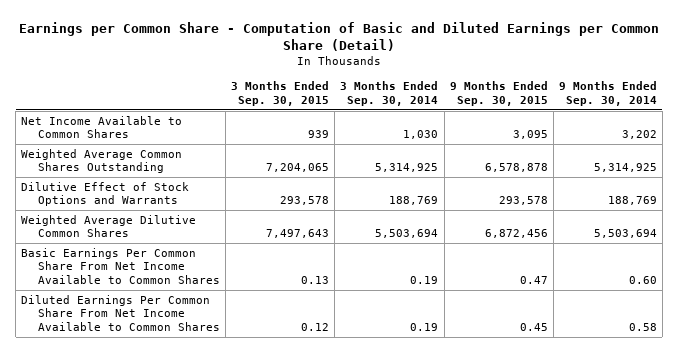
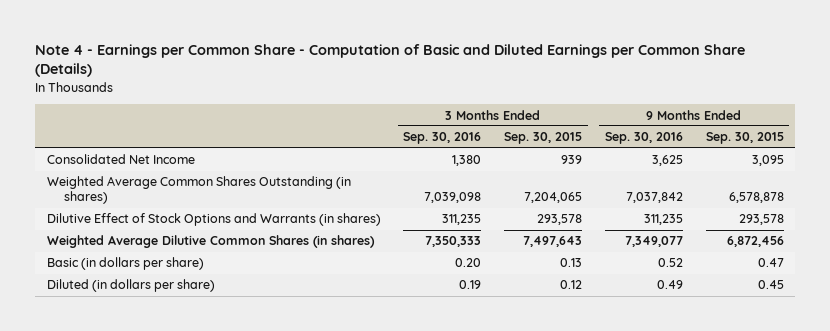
- Earnings per Common Share - Computation of Basic and Diluted Earnings per Common Share (Detail)
+ Note 4 - Earnings per Common Share - Computation of Basic and Diluted Earnings per Common Share (Details)
- | 3 Months Ended Sep. 30, 2015 | 3 Months Ended Sep. 30, 2014 | 9 Months Ended Sep. 30, 2015 | 9 Months Ended Sep. 30, 2014
+ | 3 Months Ended Sep. 30, 2016 | 3 Months Ended Sep. 30, 2015 | 9 Months Ended Sep. 30, 2016 | 9 Months Ended Sep. 30, 2015
- Net Income Available to Common Shares | 939 | 1,030 | 3,095 | 3,202
- Weighted Average Common Shares Outstanding | 7,204,065 | 5,314,925 | 6,578,878 | 5,314,925
- Dilutive Effect of Stock Options and Warrants | 293,578 | 188,769 | 293,578 | 188,769
- Weighted Average Dilutive Common Shares | 7,497,643 | 5,503,694 | 6,872,456 | 5,503,694
- Basic Earnings Per Common Share From Net Income Available to Common Shares | 0.13 | 0.19 | 0.47 | 0.60
- Diluted Earnings Per Common Share From Net Income Available to Common Shares | 0.12 | 0.19 | 0.45 | 0.58
+ Consolidated Net Income | 1,380 | 939 | 3,625 | 3,095
+ Weighted Average Common Shares Outstanding (in shares) | 7,039,098 | 7,204,065 | 7,037,842 | 6,578,878
+ Dilutive Effect of Stock Options and Warrants (in shares) | 311,235 | 293,578 | 311,235 | 293,578
+ Weighted Average Dilutive Common Shares (in shares) | 7,350,333 | 7,497,643 | 7,349,077 | 6,872,456
+ Basic (in dollars per share) | 0.20 | 0.13 | 0.52 | 0.47
+ Diluted (in dollars per share) | 0.19 | 0.12 | 0.49 | 0.45

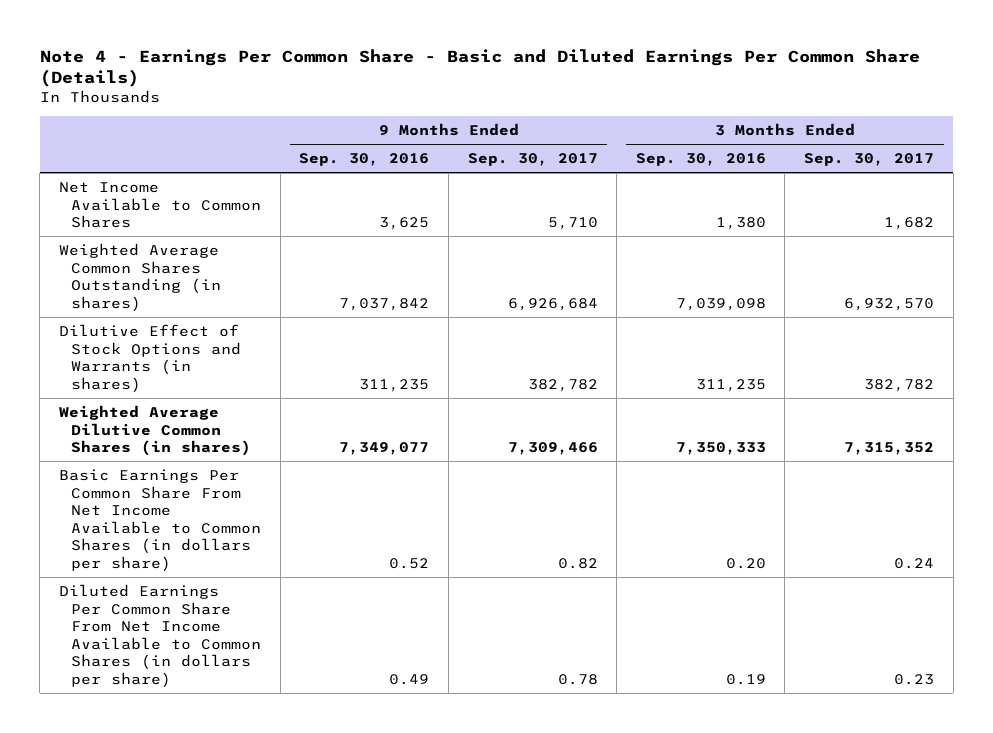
- Note 4 - Earnings per Common Share - Computation of Basic and Diluted Earnings per Common Share (Details)
+ Note 4 - Earnings Per Common Share - Basic and Diluted Earnings Per Common Share (Details)
- | 3 Months Ended Sep. 30, 2016 | 3 Months Ended Sep. 30, 2015 | 9 Months Ended Sep. 30, 2016 | 9 Months Ended Sep. 30, 2015
+ | 9 Months Ended Sep. 30, 2016 | 9 Months Ended Sep. 30, 2017 | 3 Months Ended Sep. 30, 2016 | 3 Months Ended Sep. 30, 2017
- Consolidated Net Income | 1,380 | 939 | 3,625 | 3,095
+ Net Income Available to Common Shares | 3,625 | 5,710 | 1,380 | 1,682
- Basic (in dollars per share) | 0.20 | 0.13 | 0.52 | 0.47
- Diluted (in dollars per share) | 0.19 | 0.12 | 0.49 | 0.45
+ Basic Earnings Per Common Share From Net Income Available to Common Shares (in dollars per share) | 0.52 | 0.82 | 0.20 | 0.24
+ Diluted Earnings Per Common Share From Net Income Available to Common Shares (in dollars per share) | 0.49 | 0.78 | 0.19 | 0.23

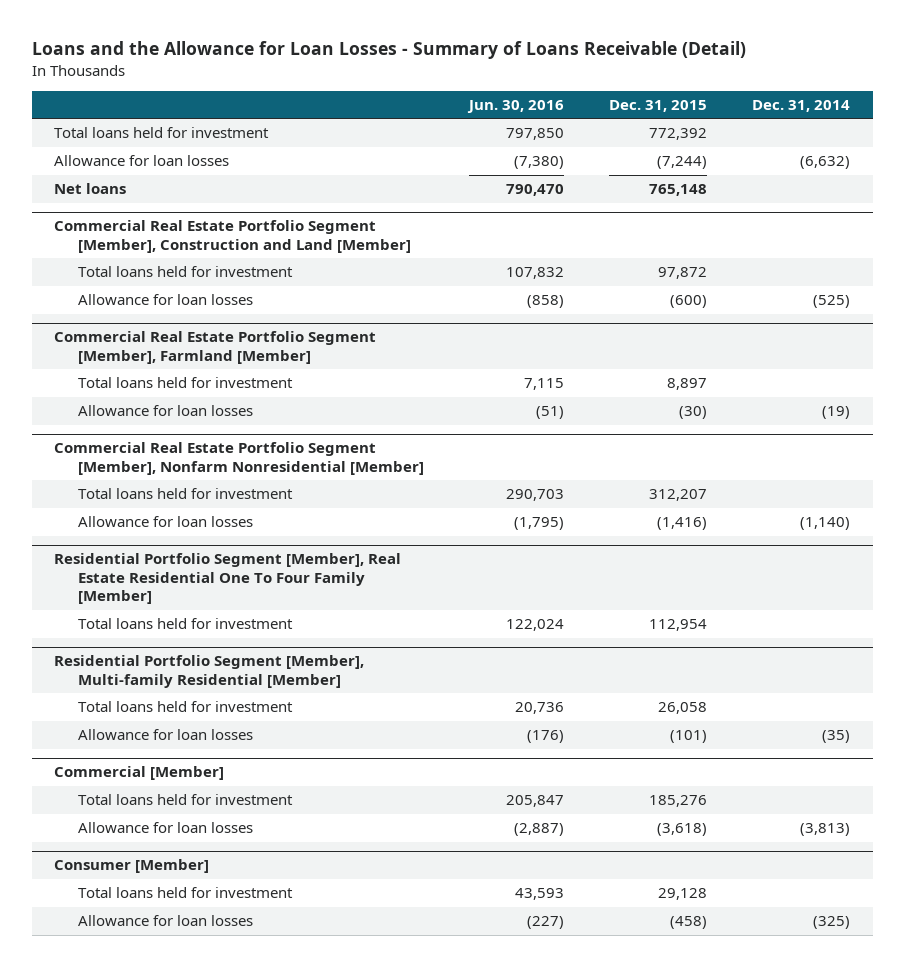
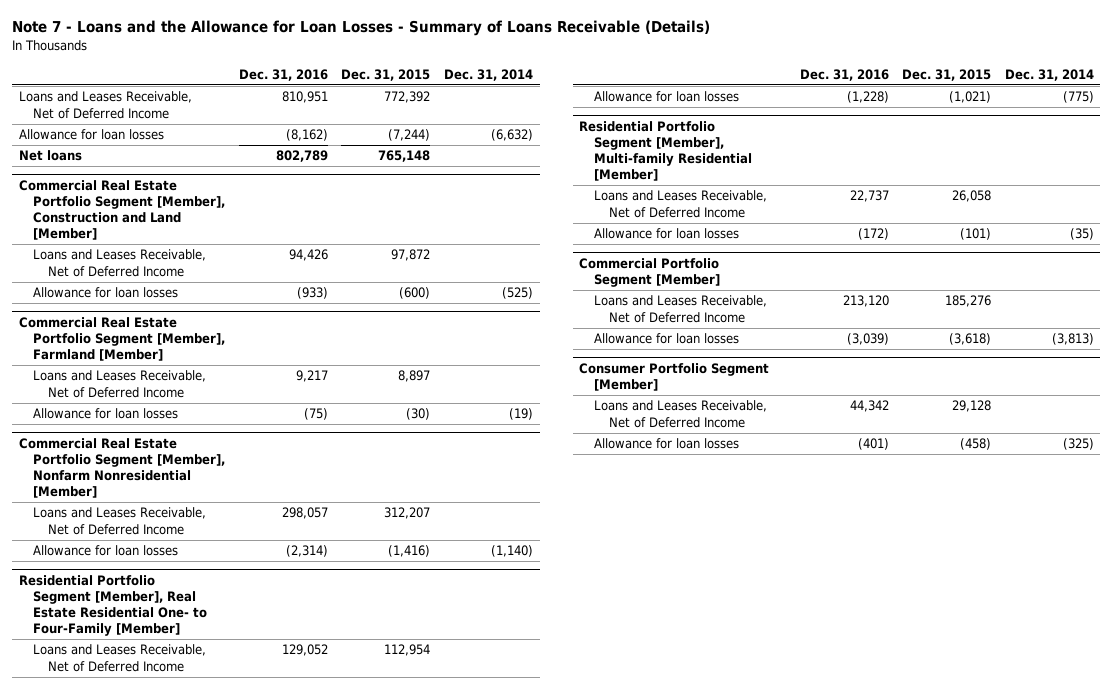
- Loans and the Allowance for Loan Losses - Summary of Loans Receivable (Detail)
+ Note 7 - Loans and the Allowance for Loan Losses - Summary of Loans Receivable (Details)
- | Jun. 30, 2016 | Dec. 31, 2015 | Dec. 31, 2014
+ | Dec. 31, 2016 | Dec. 31, 2015 | Dec. 31, 2014
- Total loans held for investment | 797,850 | 772,392 |
+ Loans and Leases Receivable, Net of Deferred Income | 810,951 | 772,392 |
@ Commercial Real Estate Portfolio Segment [Member], Construction and Land [Member]
- Total loans held for investment | 107,832 | 97,872 |
+ Loans and Leases Receivable, Net of Deferred Income | 94,426 | 97,872 |
@ Commercial Real Estate Portfolio Segment [Member], Farmland [Member]
- Total loans held for investment | 7,115 | 8,897 |
+ Loans and Leases Receivable, Net of Deferred Income | 9,217 | 8,897 |
@ Commercial Real Estate Portfolio Segment [Member], Nonfarm Nonresidential [Member]
- Total loans held for investment | 290,703 | 312,207 |
+ Loans and Leases Receivable, Net of Deferred Income | 298,057 | 312,207 |
- Residential Portfolio Segment [Member], Real Estate Residential One To Four Family [Member]
- Total loans held for investment | 122,024 | 112,954 |
+ Residential Portfolio Segment [Member], Real Estate Residential One- to Four-Family [Member]
+ Loans and Leases Receivable, Net of Deferred Income | 129,052 | 112,954 |
+ Allowance for loan losses | (1,228) | (1,021) | (775)
@ Residential Portfolio Segment [Member], Multi-family Residential [Member]
- Total loans held for investment | 20,736 | 26,058 |
+ Loans and Leases Receivable, Net of Deferred Income | 22,737 | 26,058 |
- Commercial [Member]
- Total loans held for investment | 205,847 | 185,276 |
+ Commercial Portfolio Segment [Member]
+ Loans and Leases Receivable, Net of Deferred Income | 213,120 | 185,276 |
- Consumer [Member]
- Total loans held for investment | 43,593 | 29,128 |
+ Consumer Portfolio Segment [Member]
+ Loans and Leases Receivable, Net of Deferred Income | 44,342 | 29,128 |

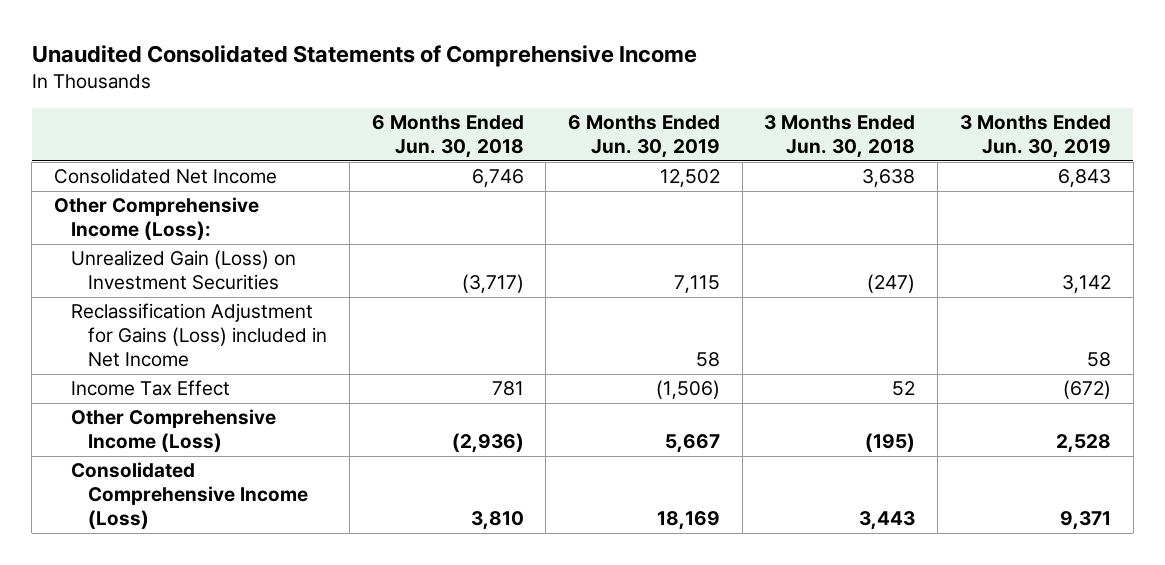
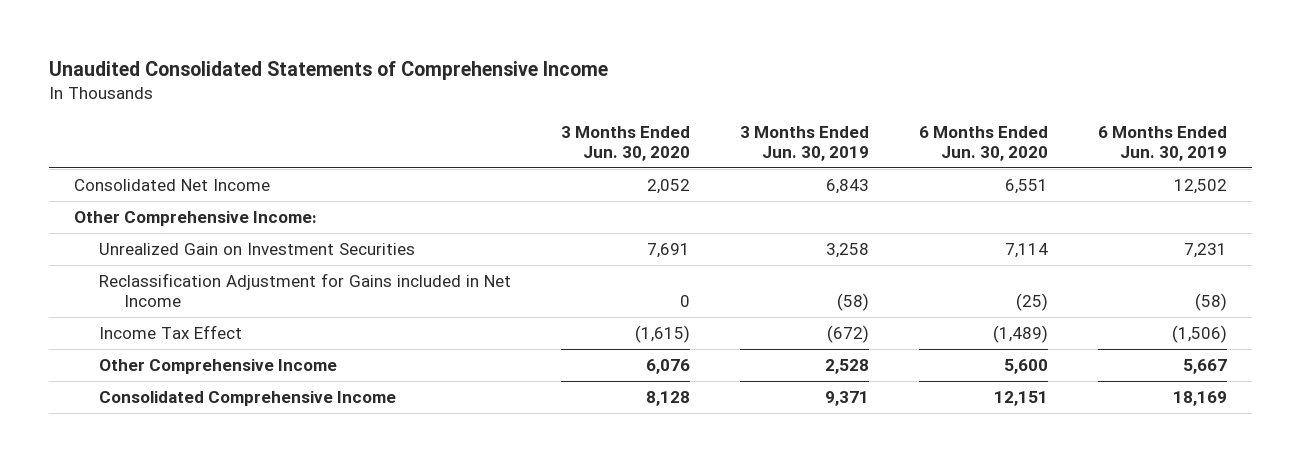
- | 6 Months Ended Jun. 30, 2018 | 6 Months Ended Jun. 30, 2019 | 3 Months Ended Jun. 30, 2018 | 3 Months Ended Jun. 30, 2019
+ | 3 Months Ended Jun. 30, 2020 | 3 Months Ended Jun. 30, 2019 | 6 Months Ended Jun. 30, 2020 | 6 Months Ended Jun. 30, 2019
- Other Comprehensive Income (Loss):
- Unrealized Gain (Loss) on Investment Securities | (3,717) | 7,115 | (247) | 3,142
- Reclassification Adjustment for Gains (Loss) included in Net Income | | 58 | | 58
+ Other Comprehensive Income:
+ Unrealized Gain on Investment Securities | 7,691 | 3,258 | 7,114 | 7,231
+ Reclassification Adjustment for Gains included in Net Income | 0 | (58) | (25) | (58)
- Other Comprehensive Income (Loss) | (2,936) | 5,667 | (195) | 2,528
- Consolidated Comprehensive Income (Loss) | 3,810 | 18,169 | 3,443 | 9,371
+ Other Comprehensive Income | 6,076 | 2,528 | 5,600 | 5,667
+ Consolidated Comprehensive Income | 8,128 | 9,371 | 12,151 | 18,169

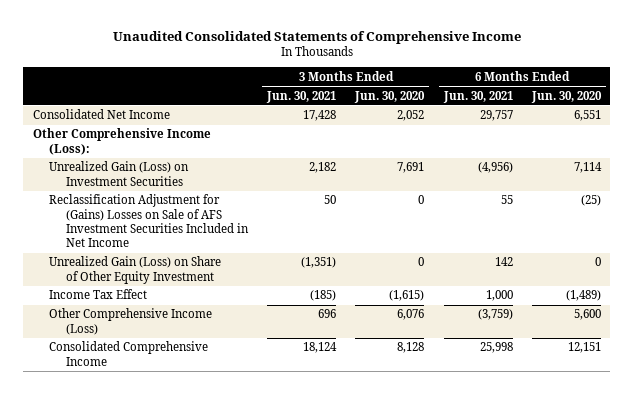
- | 3 Months Ended Jun. 30, 2020 | 3 Months Ended Jun. 30, 2019 | 6 Months Ended Jun. 30, 2020 | 6 Months Ended Jun. 30, 2019
+ | 3 Months Ended Jun. 30, 2021 | 3 Months Ended Jun. 30, 2020 | 6 Months Ended Jun. 30, 2021 | 6 Months Ended Jun. 30, 2020
- Other Comprehensive Income:
- Unrealized Gain on Investment Securities | 7,691 | 3,258 | 7,114 | 7,231
- Reclassification Adjustment for Gains included in Net Income | 0 | (58) | (25) | (58)
+ Other Comprehensive Income (Loss):
+ Unrealized Gain (Loss) on Investment Securities | 2,182 | 7,691 | (4,956) | 7,114
+ Reclassification Adjustment for (Gains) Losses on Sale of AFS Investment Securities Included in Net Income | 50 | 0 | 55 | (25)
+ Unrealized Gain (Loss) on Share of Other Equity Investment | (1,351) | 0 | 142 | 0
- Other Comprehensive Income | 6,076 | 2,528 | 5,600 | 5,667
+ Other Comprehensive Income (Loss) | 696 | 6,076 | (3,759) | 5,600

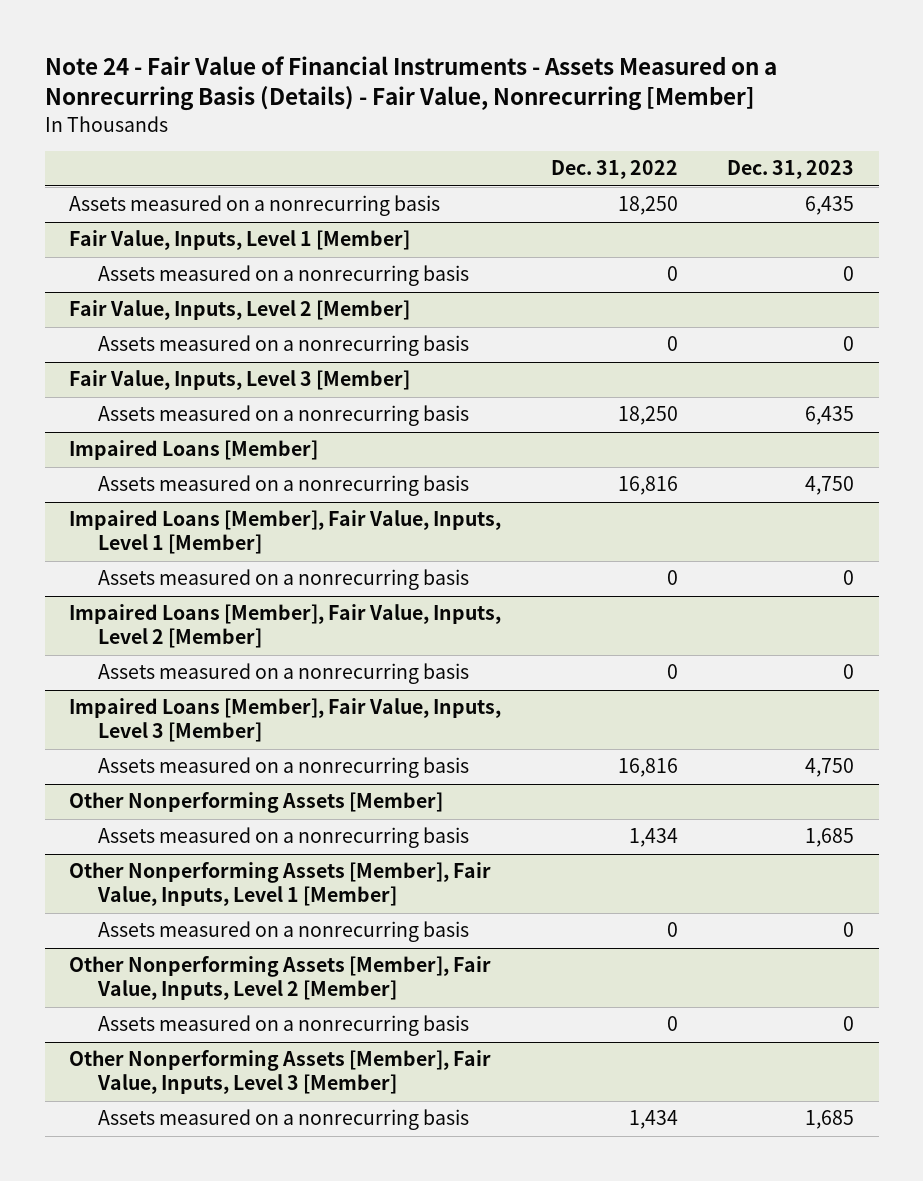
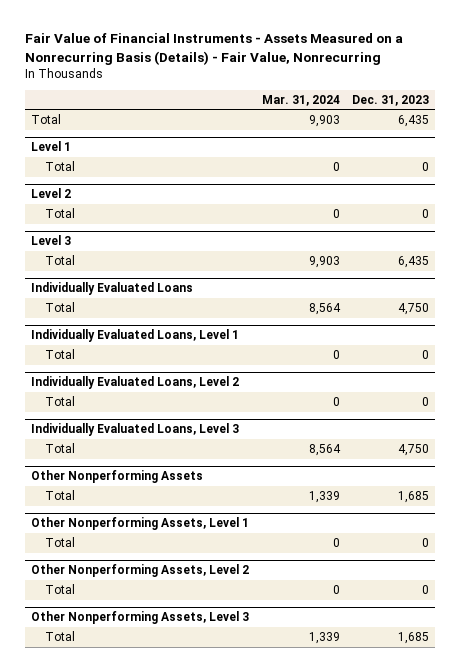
- Note 24 - Fair Value of Financial Instruments - Assets Measured on a Nonrecurring Basis (Details) - Fair Value, Nonrecurring [Member]
+ Fair Value of Financial Instruments - Assets Measured on a Nonrecurring Basis (Details) - Fair Value, Nonrecurring
- | Dec. 31, 2022 | Dec. 31, 2023
+ | Mar. 31, 2024 | Dec. 31, 2023
- Assets measured on a nonrecurring basis | 18,250 | 6,435
- Fair Value, Inputs, Level 1 [Member]
- Assets measured on a nonrecurring basis | 0 | 0
- Fair Value, Inputs, Level 2 [Member]
- Assets measured on a nonrecurring basis | 0 | 0
- Fair Value, Inputs, Level 3 [Member]
- Assets measured on a nonrecurring basis | 18,250 | 6,435
- Impaired Loans [Member]
- Assets measured on a nonrecurring basis | 16,816 | 4,750
- Impaired Loans [Member], Fair Value, Inputs, Level 1 [Member]
- Assets measured on a nonrecurring basis | 0 | 0
- Impaired Loans [Member], Fair Value, Inputs, Level 2 [Member]
- Assets measured on a nonrecurring basis | 0 | 0
- Impaired Loans [Member], Fair Value, Inputs, Level 3 [Member]
- Assets measured on a nonrecurring basis | 16,816 | 4,750
- Other Nonperforming Assets [Member]
- Assets measured on a nonrecurring basis | 1,434 | 1,685
- Other Nonperforming Assets [Member], Fair Value, Inputs, Level 1 [Member]
- Assets measured on a nonrecurring basis | 0 | 0
- Other Nonperforming Assets [Member], Fair Value, Inputs, Level 2 [Member]
- Assets measured on a nonrecurring basis | 0 | 0
- Other Nonperforming Assets [Member], Fair Value, Inputs, Level 3 [Member]
- Assets measured on a nonrecurring basis | 1,434 | 1,685
+ Total | 9,903 | 6,435
+ Level 1
+ Total | 0 | 0
+ Level 2
+ Total | 0 | 0
+ Level 3
+ Total | 9,903 | 6,435
+ Individually Evaluated Loans
+ Total | 8,564 | 4,750
+ Individually Evaluated Loans, Level 1
+ Total | 0 | 0
+ Individually Evaluated Loans, Level 2
+ Total | 0 | 0
+ Individually Evaluated Loans, Level 3
+ Total | 8,564 | 4,750
+ Other Nonperforming Assets
+ Total | 1,339 | 1,685
+ Other Nonperforming Assets, Level 1
+ Total | 0 | 0
+ Other Nonperforming Assets, Level 2
+ Total | 0 | 0
+ Other Nonperforming Assets, Level 3
+ Total | 1,339 | 1,685

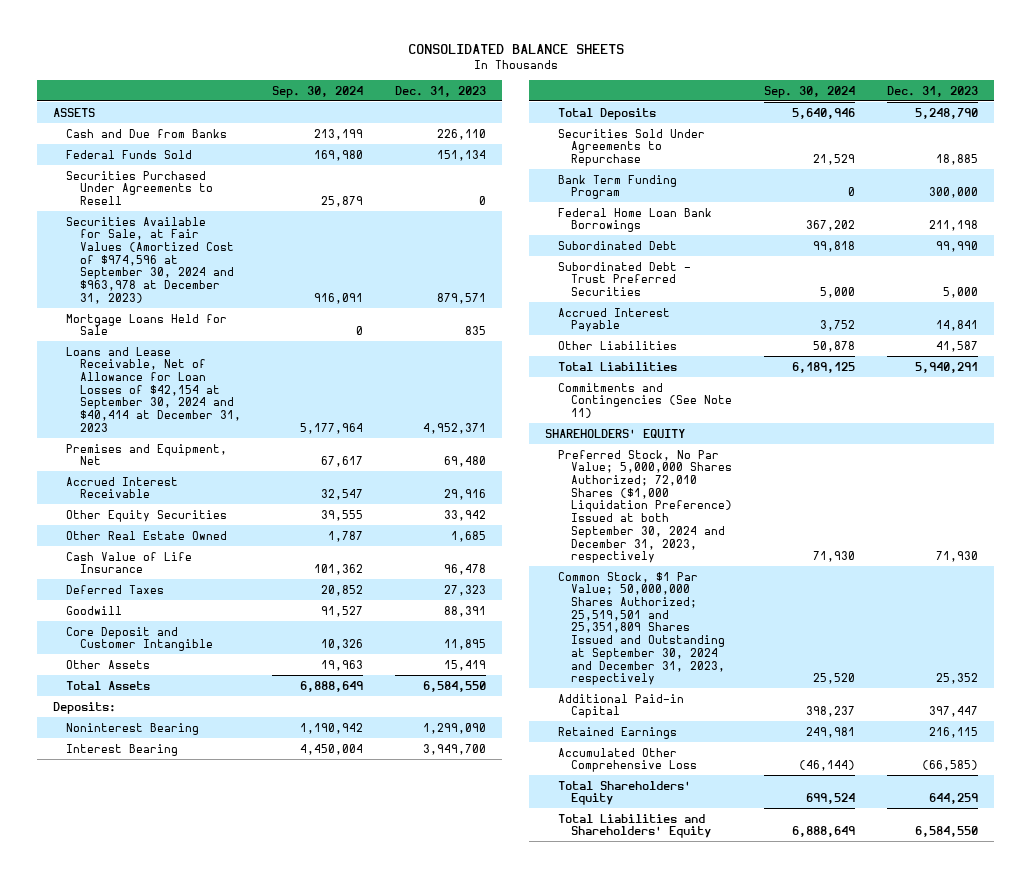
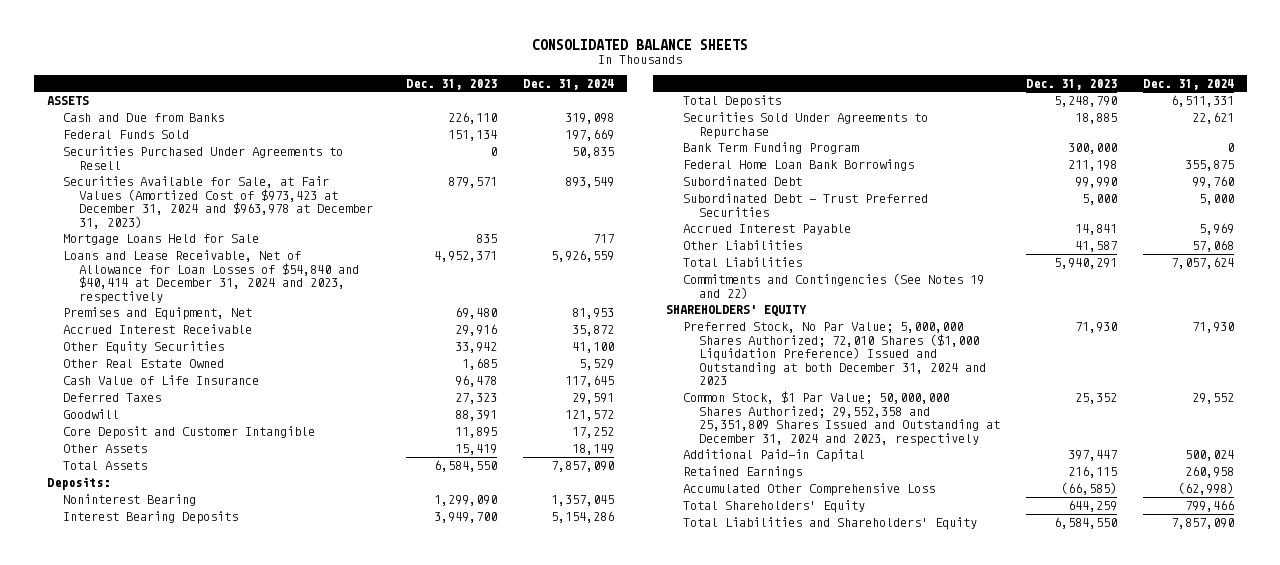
- | Sep. 30, 2024 | Dec. 31, 2023
+ | Dec. 31, 2023 | Dec. 31, 2024
- Securities Available for Sale, at Fair Values (Amortized Cost of $974,596 at September 30, 2024 and $963,978 at December 31, 2023) | 916,091 | 879,571
+ Securities Available for Sale, at Fair Values (Amortized Cost of $973,423 at December 31, 2024 and $963,978 at December 31, 2023) | 879,571 | 893,549
- Loans and Lease Receivable, Net of Allowance for Loan Losses of $42,154 at September 30, 2024 and $40,414 at December 31, 2023 | 5,177,964 | 4,952,371
+ Loans and Lease Receivable, Net of Allowance for Loan Losses of $54,840 and $40,414 at December 31, 2024 and 2023, respectively | 4,952,371 | 5,926,559
- Interest Bearing | 4,450,004 | 3,949,700
+ Interest Bearing Deposits | 3,949,700 | 5,154,286
- Commitments and Contingencies (See Note 11)
+ Commitments and Contingencies (See Notes 19 and 22)
- Preferred Stock, No Par Value; 5,000,000 Shares Authorized; 72,010 Shares ($1,000 Liquidation Preference) Issued at both September 30, 2024 and December 31, 2023, respectively | 71,930 | 71,930
- Common Stock, $1 Par Value; 50,000,000 Shares Authorized; 25,519,501 and 25,351,809 Shares Issued and Outstanding at September 30, 2024 and December 31, 2023, respectively | 25,520 | 25,352
+ Preferred Stock, No Par Value; 5,000,000 Shares Authorized; 72,010 Shares ($1,000 Liquidation Preference) Issued and Outstanding at both December 31, 2024 and 2023 | 71,930 | 71,930
+ Common Stock, $1 Par Value; 50,000,000 Shares Authorized; 29,552,358 and 25,351,809 Shares Issued and Outstanding at December 31, 2024 and 2023, respectively | 25,352 | 29,552

